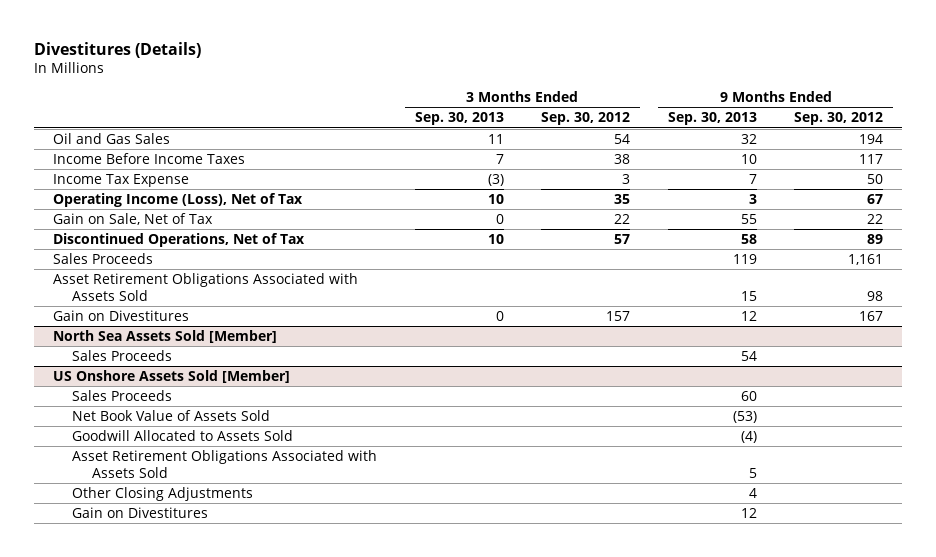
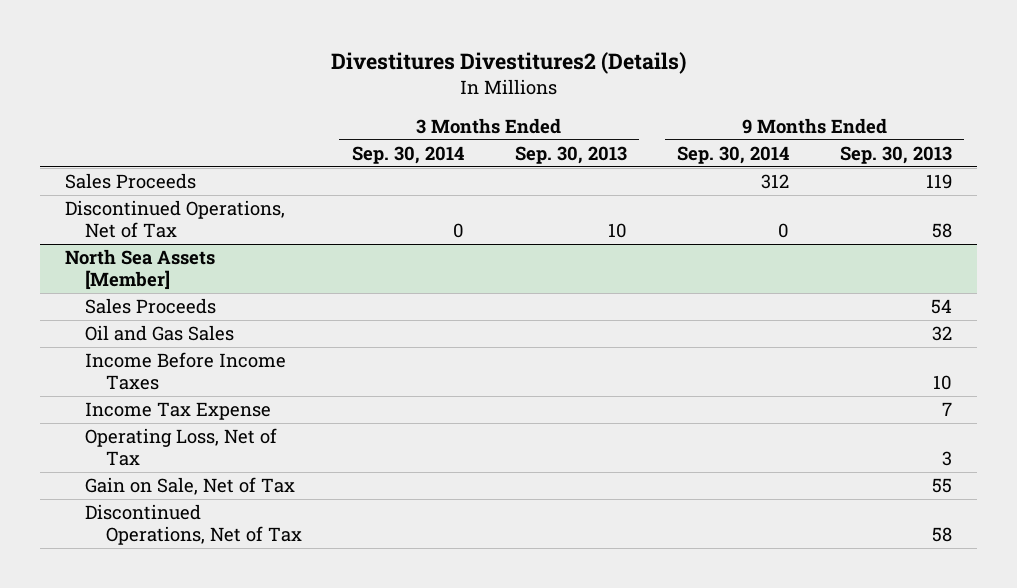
- Divestitures (Details)
+ Divestitures Divestitures2 (Details)
- | 3 Months Ended Sep. 30, 2013 | 3 Months Ended Sep. 30, 2012 | 9 Months Ended Sep. 30, 2013 | 9 Months Ended Sep. 30, 2012
+ | 3 Months Ended Sep. 30, 2014 | 3 Months Ended Sep. 30, 2013 | 9 Months Ended Sep. 30, 2014 | 9 Months Ended Sep. 30, 2013
- Oil and Gas Sales | 11 | 54 | 32 | 194
- Income Before Income Taxes | 7 | 38 | 10 | 117
- Income Tax Expense | (3) | 3 | 7 | 50
- Operating Income (Loss), Net of Tax | 10 | 35 | 3 | 67
- Gain on Sale, Net of Tax | 0 | 22 | 55 | 22
- Asset Retirement Obligations Associated with Assets Sold | | | 15 | 98
- Gain on Divestitures | 0 | 157 | 12 | 167
- North Sea Assets Sold [Member]
moved down: Discontinued Operations, Net of Tax | 0 | 10 | 0 | 58
+ North Sea Assets [Member]
- US Onshore Assets Sold [Member]
- Sales Proceeds | | | 60 |
- Net Book Value of Assets Sold | | | (53) |
- Goodwill Allocated to Assets Sold | | | (4) |
- Asset Retirement Obligations Associated with Assets Sold | | | 5 |
- Other Closing Adjustments | | | 4 |
- Gain on Divestitures | | | 12 |
+ Oil and Gas Sales | | | | 32
+ Income Before Income Taxes | | | | 10
+ Income Tax Expense | | | | 7
+ Operating Loss, Net of Tax | | | | 3
+ Gain on Sale, Net of Tax | | | | 55
+ Discontinued Operations, Net of Tax | | | | 58

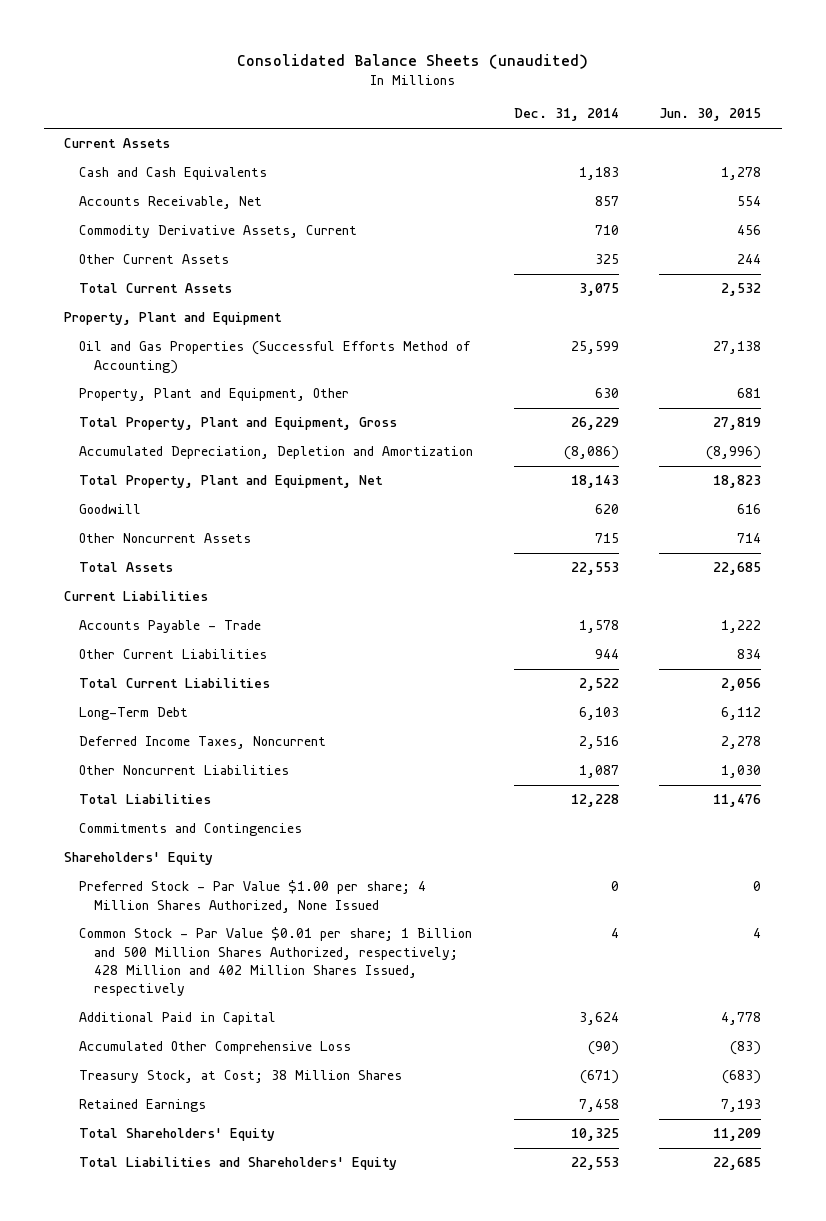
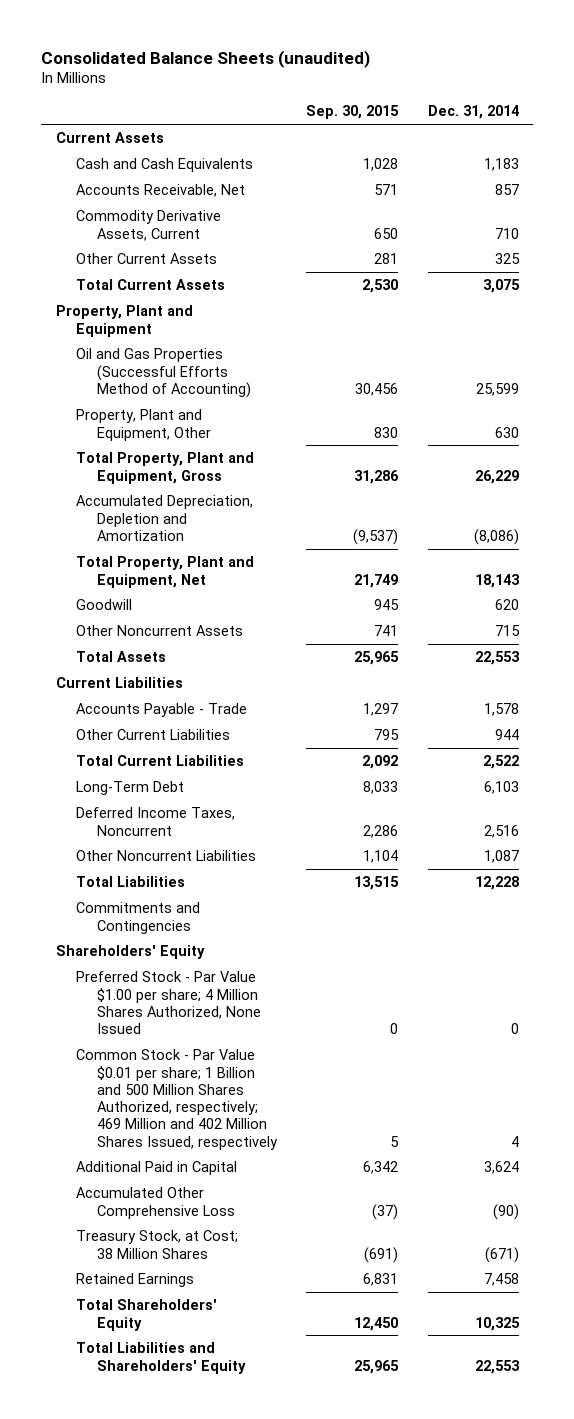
- | Dec. 31, 2014 | Jun. 30, 2015
+ | Sep. 30, 2015 | Dec. 31, 2014
- Common Stock - Par Value $0.01 per share; 1 Billion and 500 Million Shares Authorized, respectively; 428 Million and 402 Million Shares Issued, respectively | 4 | 4
+ Common Stock - Par Value $0.01 per share; 1 Billion and 500 Million Shares Authorized, respectively; 469 Million and 402 Million Shares Issued, respectively | 5 | 4

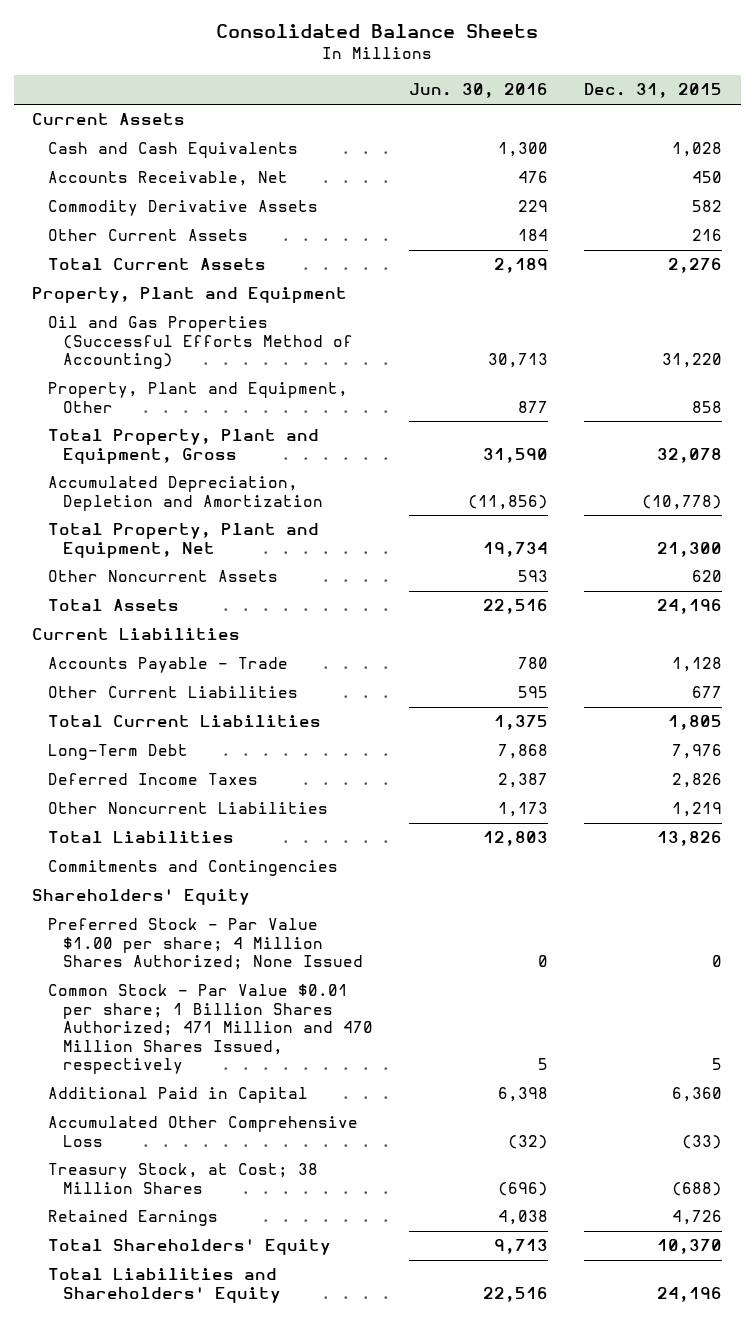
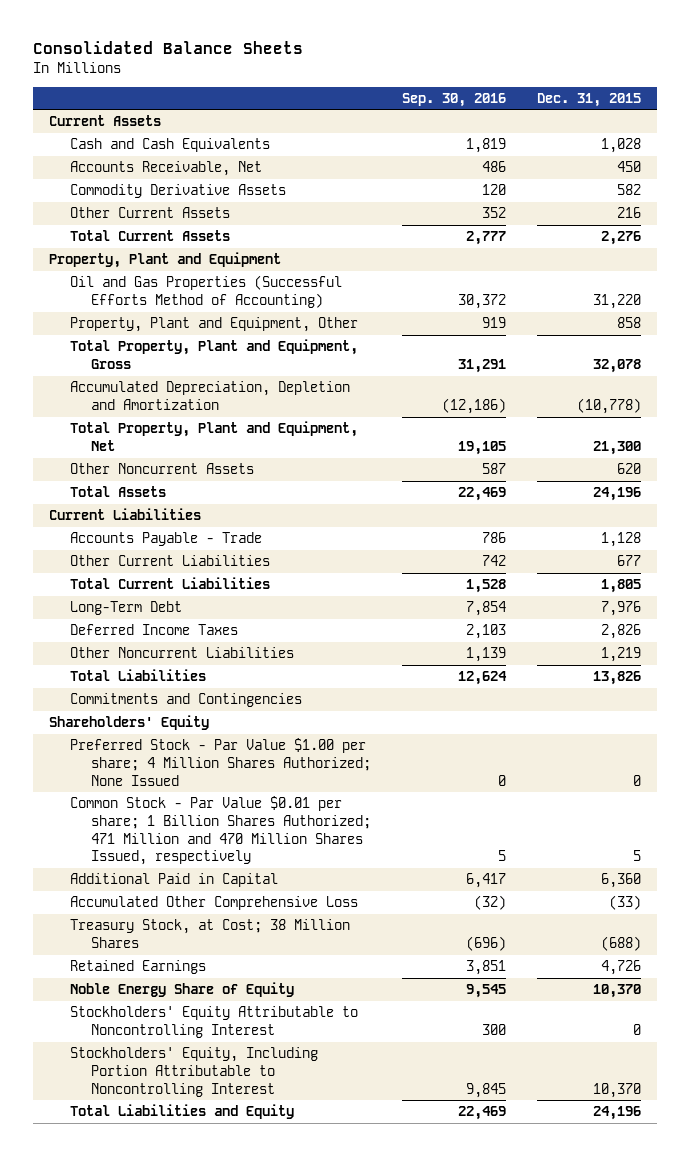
- | Jun. 30, 2016 | Dec. 31, 2015
+ | Sep. 30, 2016 | Dec. 31, 2015
- Total Shareholders' Equity | 9,713 | 10,370
- Total Liabilities and Shareholders' Equity | 22,516 | 24,196
+ Noble Energy Share of Equity | 9,545 | 10,370
+ Stockholders' Equity Attributable to Noncontrolling Interest | 300 | 0
+ Stockholders' Equity, Including Portion Attributable to Noncontrolling Interest | 9,845 | 10,370
+ Total Liabilities and Equity | 22,469 | 24,196

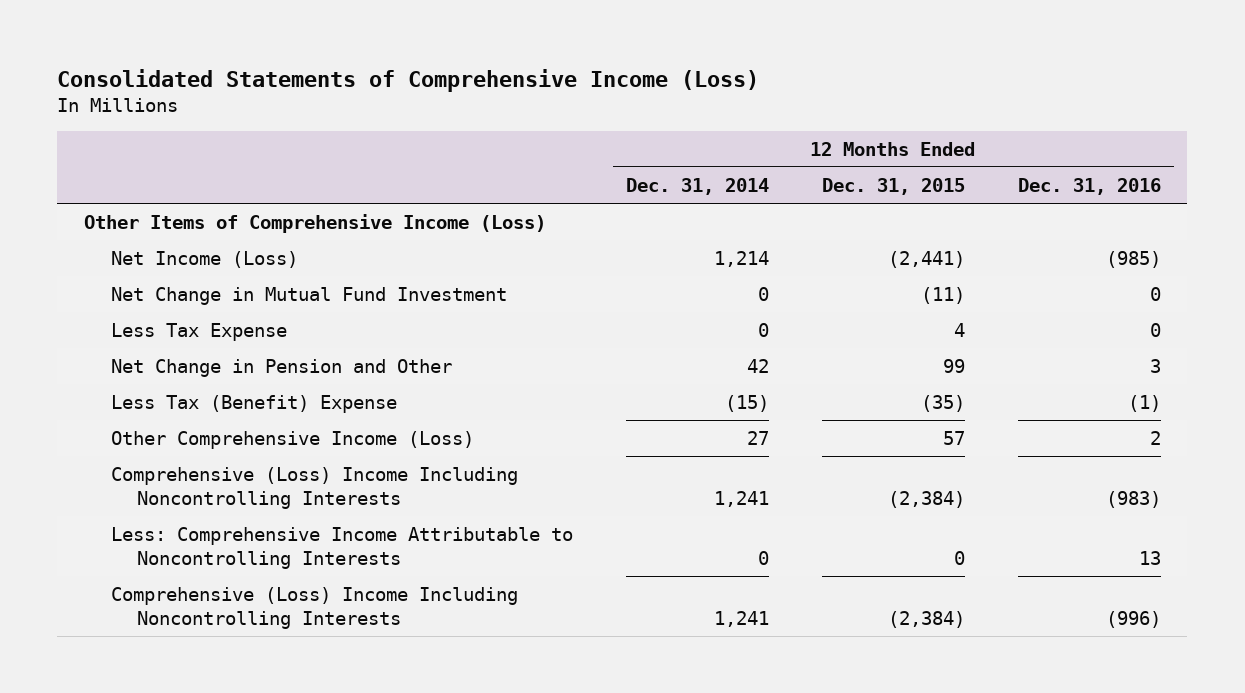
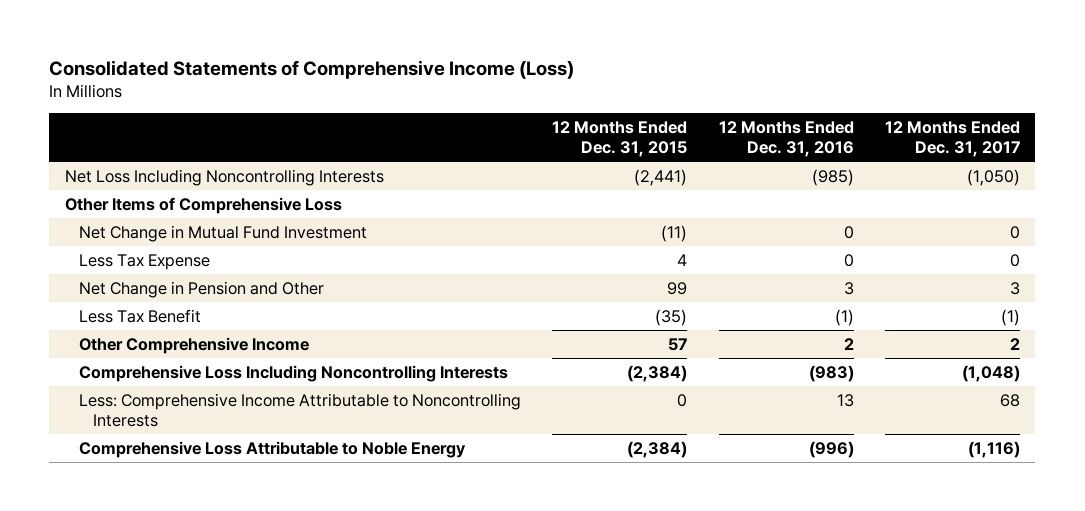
- | 12 Months Ended Dec. 31, 2014 | 12 Months Ended Dec. 31, 2015 | 12 Months Ended Dec. 31, 2016
+ | 12 Months Ended Dec. 31, 2015 | 12 Months Ended Dec. 31, 2016 | 12 Months Ended Dec. 31, 2017
- Other Items of Comprehensive Income (Loss)
- Net Income (Loss) | 1,214 | (2,441) | (985)
+ Net Loss Including Noncontrolling Interests | (2,441) | (985) | (1,050)
+ Other Items of Comprehensive Loss
- Less Tax (Benefit) Expense | (15) | (35) | (1)
- Other Comprehensive Income (Loss) | 27 | 57 | 2
- Comprehensive (Loss) Income Including Noncontrolling Interests | 1,241 | (2,384) | (983)
+ Less Tax Benefit | (35) | (1) | (1)
+ Other Comprehensive Income | 57 | 2 | 2
+ Comprehensive Loss Including Noncontrolling Interests | (2,384) | (983) | (1,048)
- Comprehensive (Loss) Income Including Noncontrolling Interests | 1,241 | (2,384) | (996)
+ Comprehensive Loss Attributable to Noble Energy | (2,384) | (996) | (1,116)

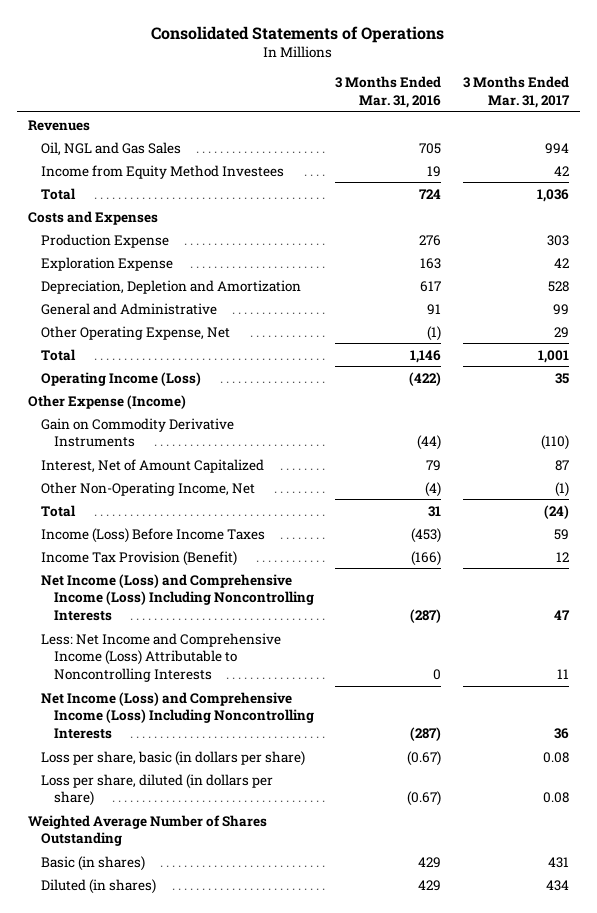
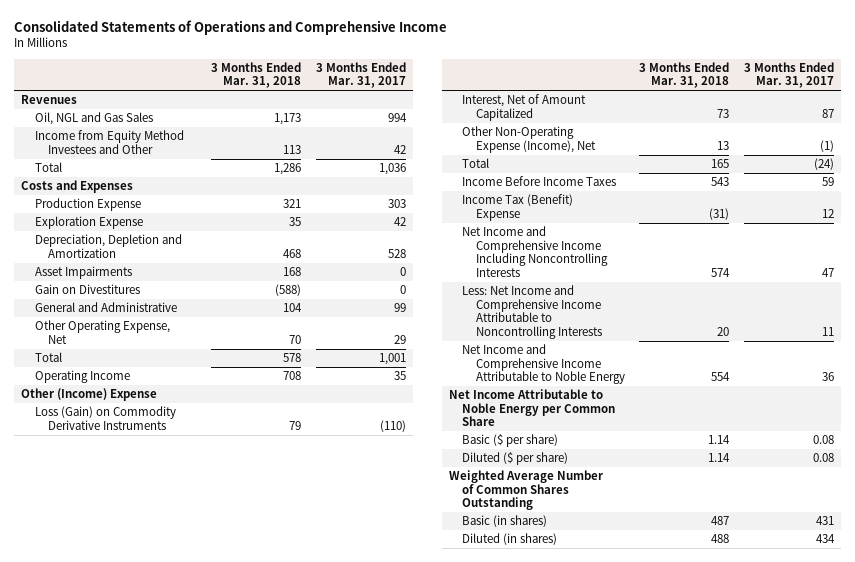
- Consolidated Statements of Operations
+ Consolidated Statements of Operations and Comprehensive Income
- | 3 Months Ended Mar. 31, 2016 | 3 Months Ended Mar. 31, 2017
+ | 3 Months Ended Mar. 31, 2018 | 3 Months Ended Mar. 31, 2017
- Income from Equity Method Investees | 19 | 42
+ Income from Equity Method Investees and Other | 113 | 42
+ Asset Impairments | 168 | 0
+ Gain on Divestitures | (588) | 0
- Operating Income (Loss) | (422) | 35
- Other Expense (Income)
- Gain on Commodity Derivative Instruments | (44) | (110)
+ Operating Income | 708 | 35
+ Other (Income) Expense
+ Loss (Gain) on Commodity Derivative Instruments | 79 | (110)
- Other Non-Operating Income, Net | (4) | (1)
+ Other Non-Operating Expense (Income), Net | 13 | (1)
- Income (Loss) Before Income Taxes | (453) | 59
- Income Tax Provision (Benefit) | (166) | 12
- Net Income (Loss) and Comprehensive Income (Loss) Including Noncontrolling Interests | (287) | 47
- Less: Net Income and Comprehensive Income (Loss) Attributable to Noncontrolling Interests | 0 | 11
- Net Income (Loss) and Comprehensive Income (Loss) Including Noncontrolling Interests | (287) | 36
- Loss per share, basic (in dollars per share) | (0.67) | 0.08
- Loss per share, diluted (in dollars per share) | (0.67) | 0.08
- Weighted Average Number of Shares Outstanding
+ Income Before Income Taxes | 543 | 59
+ Income Tax (Benefit) Expense | (31) | 12
+ Net Income and Comprehensive Income Including Noncontrolling Interests | 574 | 47
+ Less: Net Income and Comprehensive Income Attributable to Noncontrolling Interests | 20 | 11
+ Net Income and Comprehensive Income Attributable to Noble Energy | 554 | 36
+ Net Income Attributable to Noble Energy per Common Share
+ Basic ($ per share) | 1.14 | 0.08
+ Diluted ($ per share) | 1.14 | 0.08
+ Weighted Average Number of Common Shares Outstanding

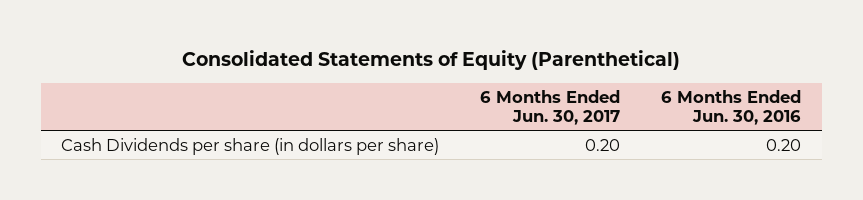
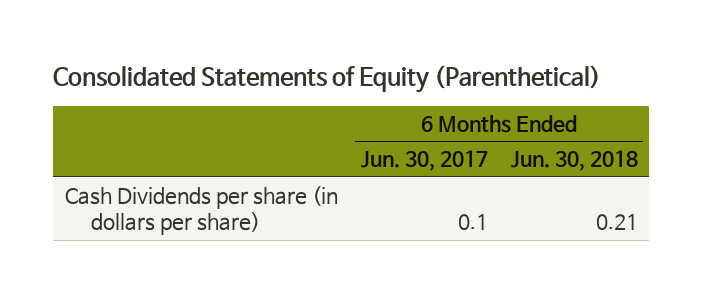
- | 6 Months Ended Jun. 30, 2017 | 6 Months Ended Jun. 30, 2016
+ | 6 Months Ended Jun. 30, 2017 | 6 Months Ended Jun. 30, 2018
- Cash Dividends per share (in dollars per share) | 0.20 | 0.20
+ Cash Dividends per share (in dollars per share) | 0.1 | 0.21

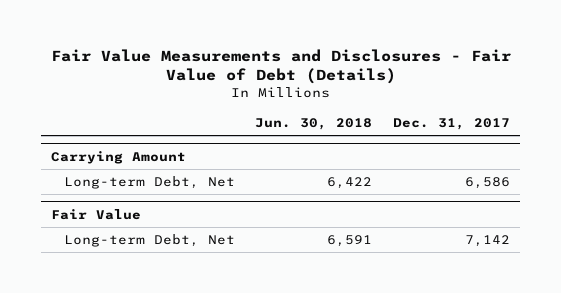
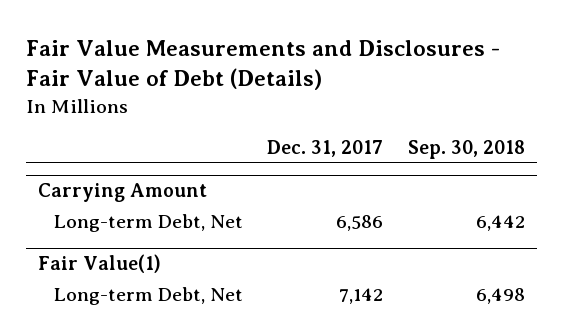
- | Jun. 30, 2018 | Dec. 31, 2017
+ | Dec. 31, 2017 | Sep. 30, 2018
- Fair Value
+ Fair Value(1)

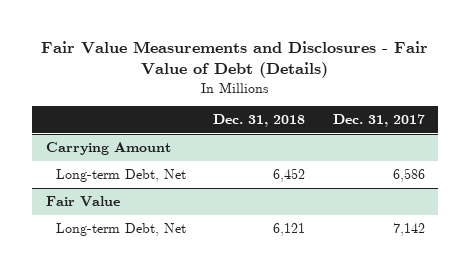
- | Dec. 31, 2017 | Sep. 30, 2018
+ | Dec. 31, 2018 | Dec. 31, 2017
- Fair Value(1)
+ Fair Value

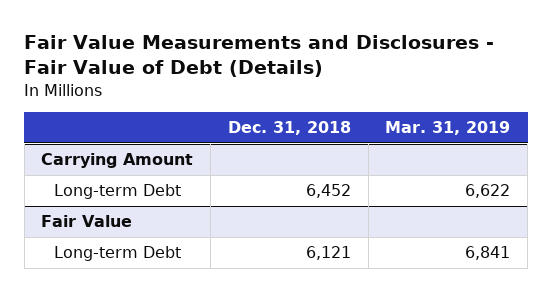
- | Dec. 31, 2018 | Dec. 31, 2017
+ | Dec. 31, 2018 | Mar. 31, 2019
@ Carrying Amount
- Long-term Debt, Net | 6,452 | 6,586
+ Long-term Debt | 6,452 | 6,622
@ Fair Value
- Long-term Debt, Net | 6,121 | 7,142
+ Long-term Debt | 6,121 | 6,841

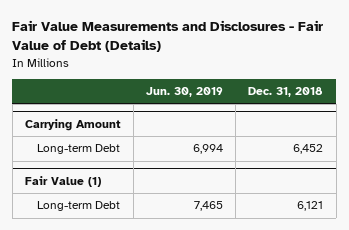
- | Dec. 31, 2018 | Mar. 31, 2019
+ | Jun. 30, 2019 | Dec. 31, 2018
- Fair Value
+ Fair Value (1)

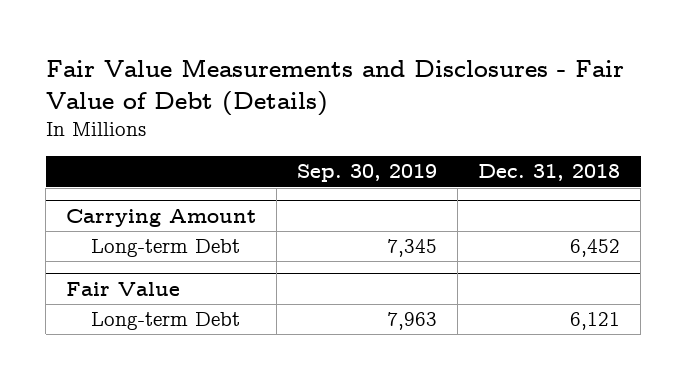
- | Jun. 30, 2019 | Dec. 31, 2018
+ | Sep. 30, 2019 | Dec. 31, 2018
- Fair Value (1)
+ Fair Value

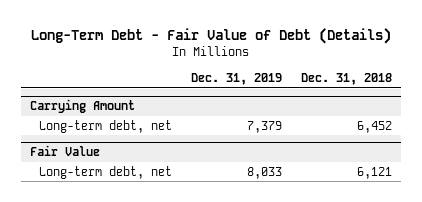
- Fair Value Measurements and Disclosures - Fair Value of Debt (Details)
+ Long-Term Debt - Fair Value of Debt (Details)
- | Sep. 30, 2019 | Dec. 31, 2018
+ | Dec. 31, 2019 | Dec. 31, 2018
@ Carrying Amount
- Long-term Debt | 7,345 | 6,452
+ Long-term debt, net | 7,379 | 6,452
@ Fair Value
- Long-term Debt | 7,963 | 6,121
+ Long-term debt, net | 8,033 | 6,121

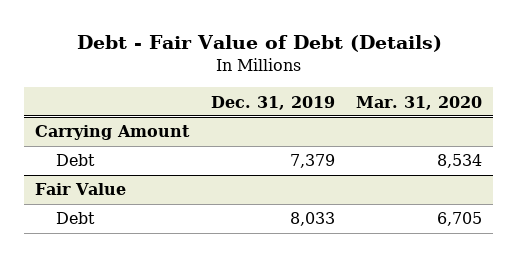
- Long-Term Debt - Fair Value of Debt (Details)
+ Debt - Fair Value of Debt (Details)
- | Dec. 31, 2019 | Dec. 31, 2018
+ | Dec. 31, 2019 | Mar. 31, 2020
@ Carrying Amount
- Long-term debt, net | 7,379 | 6,452
+ Debt | 7,379 | 8,534
@ Fair Value
- Long-term debt, net | 8,033 | 6,121
+ Debt | 8,033 | 6,705

